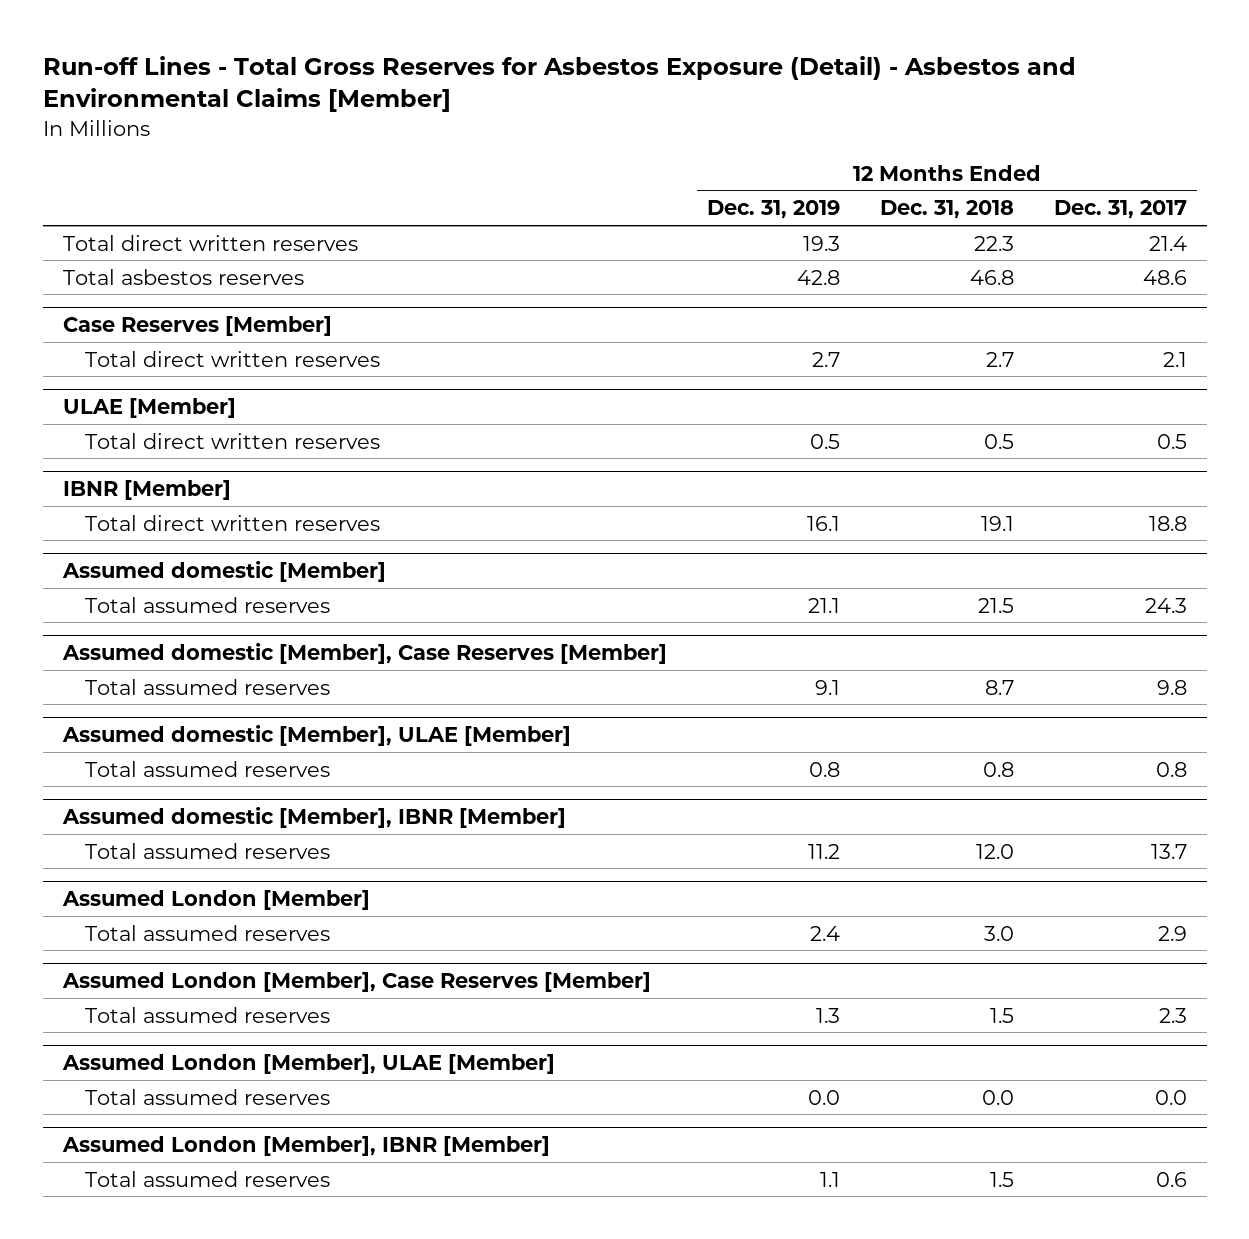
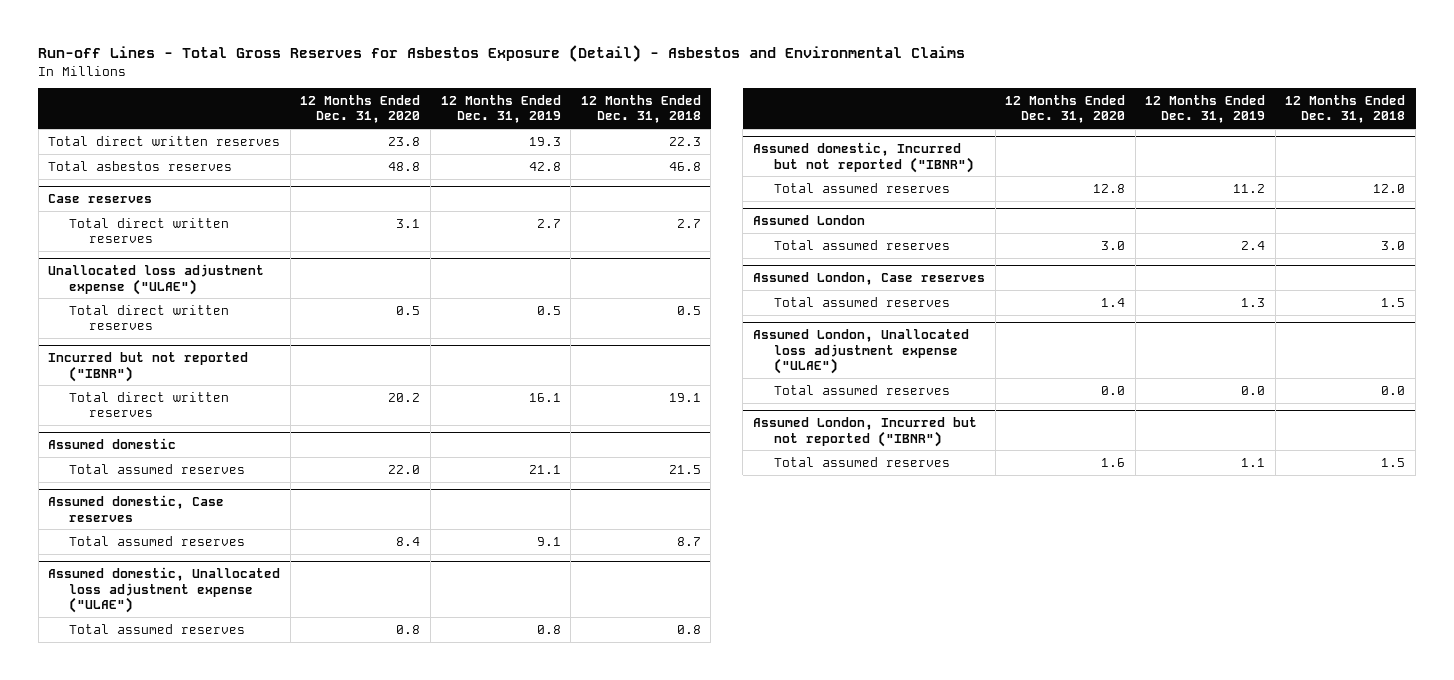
- Run-off Lines - Total Gross Reserves for Asbestos Exposure (Detail) - Asbestos and Environmental Claims [Member]
+ Run-off Lines - Total Gross Reserves for Asbestos Exposure (Detail) - Asbestos and Environmental Claims
- | 12 Months Ended Dec. 31, 2019 | 12 Months Ended Dec. 31, 2018 | 12 Months Ended Dec. 31, 2017
+ | 12 Months Ended Dec. 31, 2020 | 12 Months Ended Dec. 31, 2019 | 12 Months Ended Dec. 31, 2018
- Case Reserves [Member]
+ Case reserves
- ULAE [Member]
+ Unallocated loss adjustment expense ("ULAE")
- IBNR [Member]
+ Incurred but not reported ("IBNR")
- Assumed domestic [Member]
+ Assumed domestic
- Assumed domestic [Member], Case Reserves [Member]
+ Assumed domestic, Case reserves
- Assumed domestic [Member], ULAE [Member]
+ Assumed domestic, Unallocated loss adjustment expense ("ULAE")
- Assumed domestic [Member], IBNR [Member]
+ Assumed domestic, Incurred but not reported ("IBNR")
- Assumed London [Member]
+ Assumed London
- Assumed London [Member], Case Reserves [Member]
+ Assumed London, Case reserves
- Assumed London [Member], ULAE [Member]
+ Assumed London, Unallocated loss adjustment expense ("ULAE")
- Assumed London [Member], IBNR [Member]
+ Assumed London, Incurred but not reported ("IBNR")

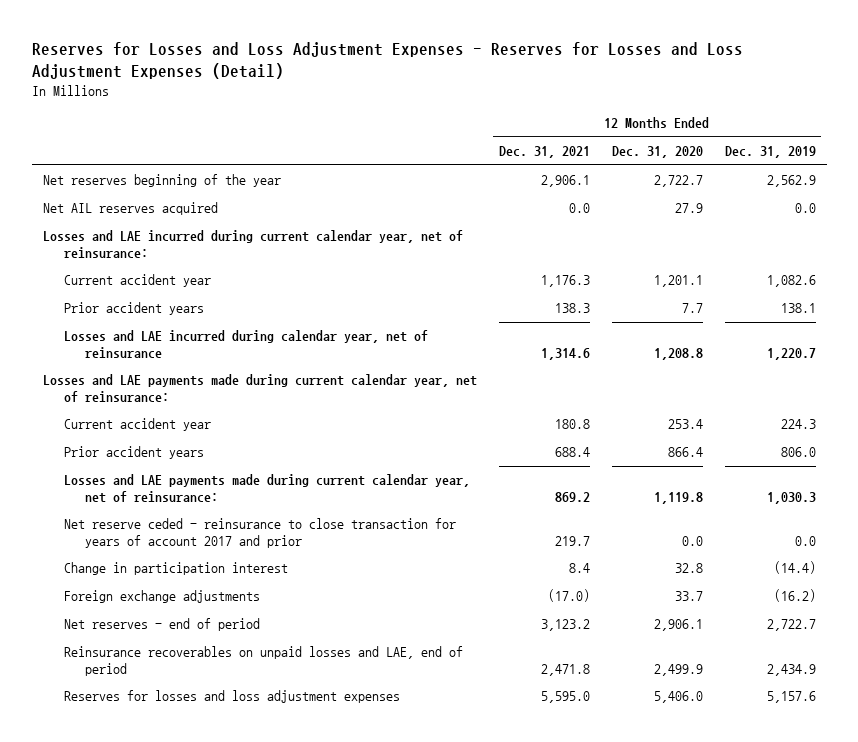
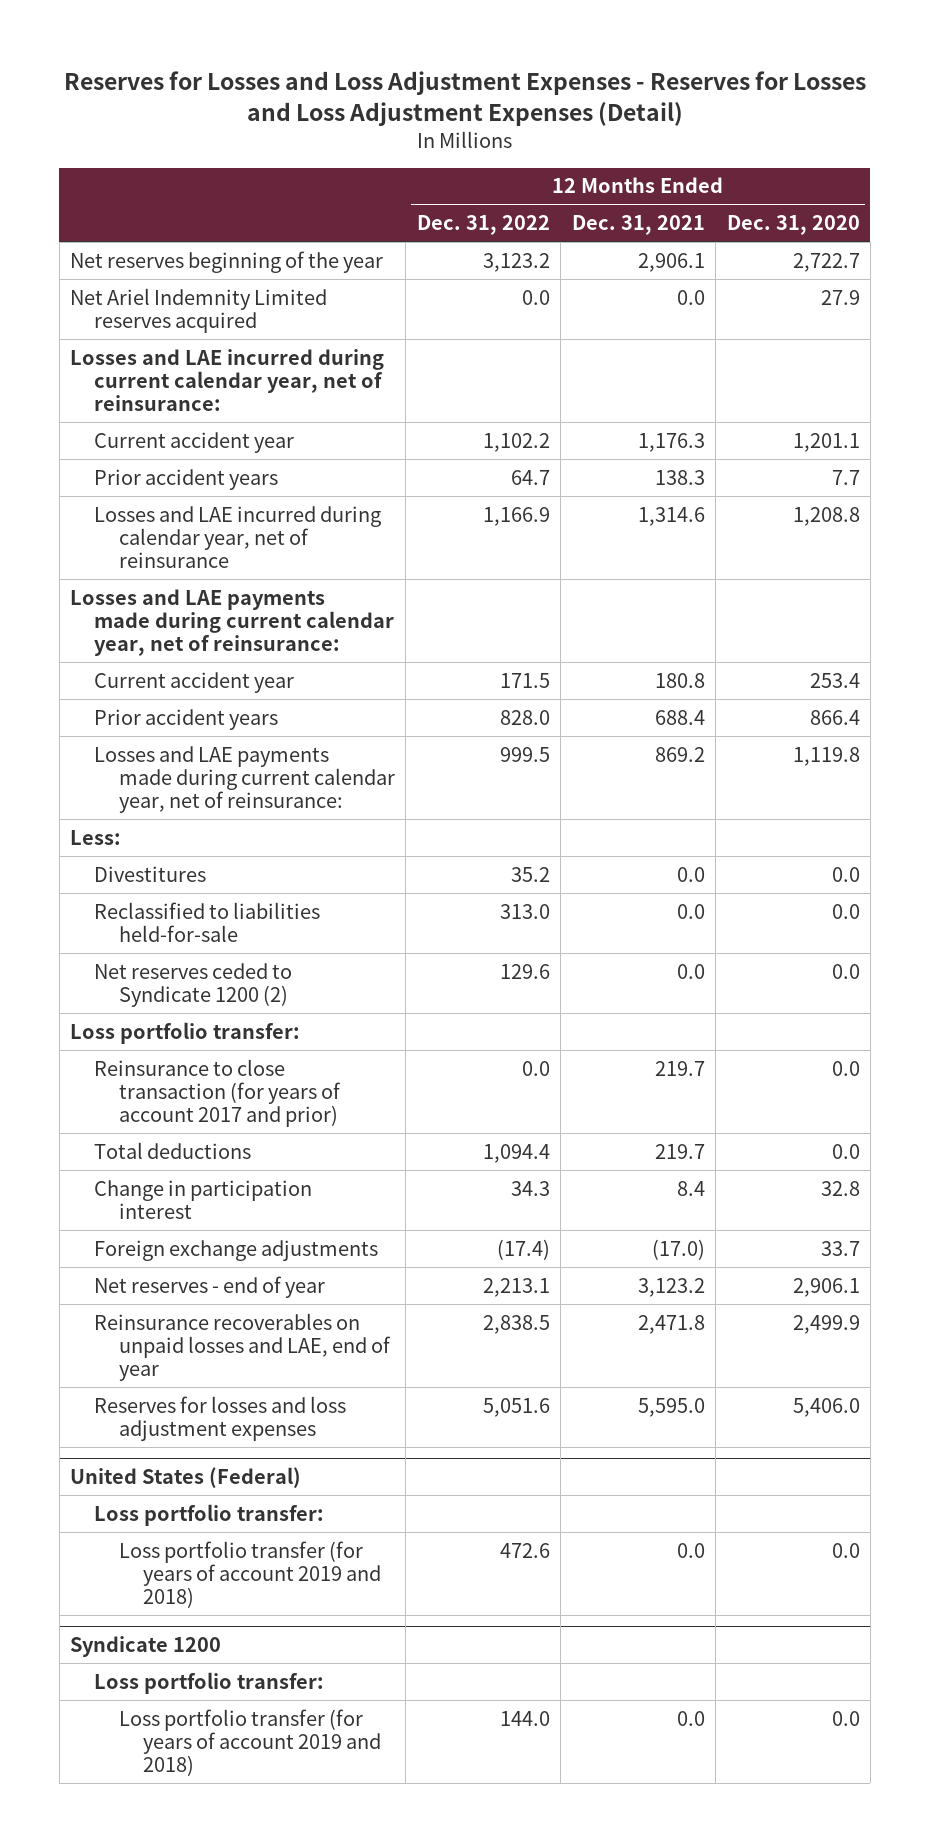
- | 12 Months Ended Dec. 31, 2021 | 12 Months Ended Dec. 31, 2020 | 12 Months Ended Dec. 31, 2019
+ | 12 Months Ended Dec. 31, 2022 | 12 Months Ended Dec. 31, 2021 | 12 Months Ended Dec. 31, 2020
- Net AIL reserves acquired | 0.0 | 27.9 | 0.0
+ Net Ariel Indemnity Limited reserves acquired | 0.0 | 0.0 | 27.9
- Net reserve ceded - reinsurance to close transaction for years of account 2017 and prior | 219.7 | 0.0 | 0.0
+ Less:
+ Divestitures | 35.2 | 0.0 | 0.0
+ Reclassified to liabilities held-for-sale | 313.0 | 0.0 | 0.0
+ Net reserves ceded to Syndicate 1200 (2) | 129.6 | 0.0 | 0.0
+ Loss portfolio transfer:
+ Reinsurance to close transaction (for years of account 2017 and prior) | 0.0 | 219.7 | 0.0
+ Total deductions | 1,094.4 | 219.7 | 0.0
- Net reserves - end of period | 3,123.2 | 2,906.1 | 2,722.7
- Reinsurance recoverables on unpaid losses and LAE, end of period | 2,471.8 | 2,499.9 | 2,434.9
+ Net reserves - end of year | 2,213.1 | 3,123.2 | 2,906.1
+ Reinsurance recoverables on unpaid losses and LAE, end of year | 2,838.5 | 2,471.8 | 2,499.9
+ United States (Federal)
+ Loss portfolio transfer:
+ Loss portfolio transfer (for years of account 2019 and 2018) | 472.6 | 0.0 | 0.0
+ Syndicate 1200
+ Loss portfolio transfer:
+ Loss portfolio transfer (for years of account 2019 and 2018) | 144.0 | 0.0 | 0.0

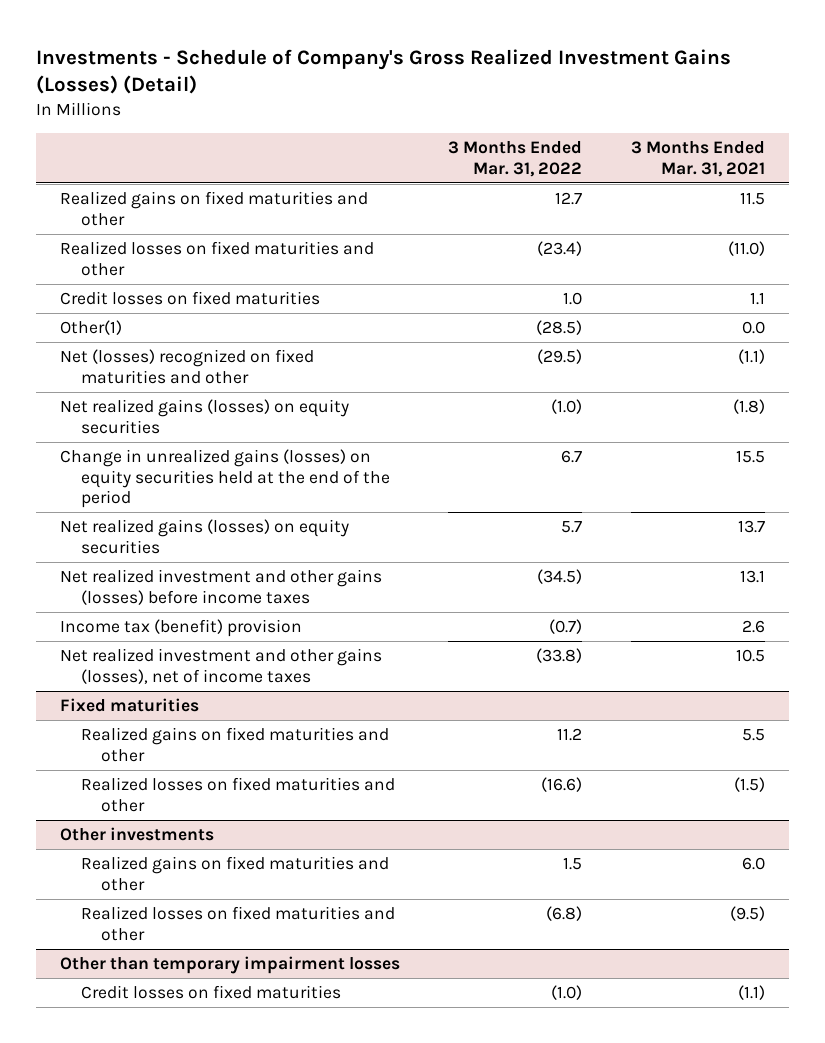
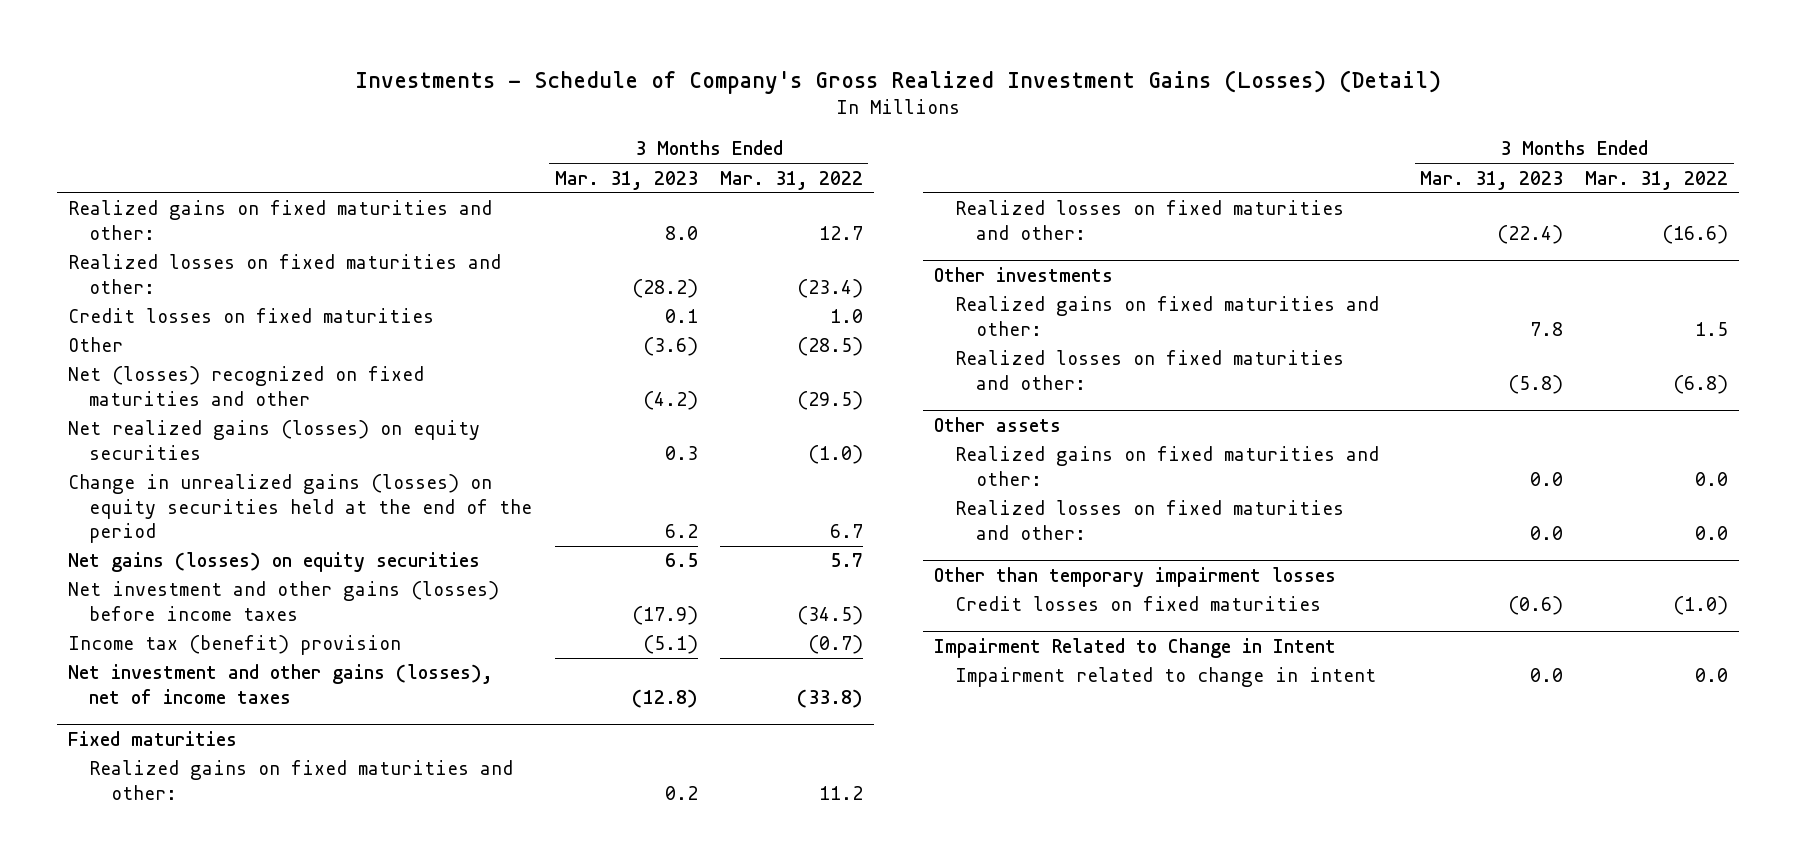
- | 3 Months Ended Mar. 31, 2022 | 3 Months Ended Mar. 31, 2021
+ | 3 Months Ended Mar. 31, 2023 | 3 Months Ended Mar. 31, 2022
- Realized gains on fixed maturities and other | 12.7 | 11.5
- Realized losses on fixed maturities and other | (23.4) | (11.0)
+ Realized gains on fixed maturities and other: | 8.0 | 12.7
+ Realized losses on fixed maturities and other: | (28.2) | (23.4)
- Other(1) | (28.5) | 0.0
+ Other | (3.6) | (28.5)
- Net realized gains (losses) on equity securities | 5.7 | 13.7
- Net realized investment and other gains (losses) before income taxes | (34.5) | 13.1
+ Net gains (losses) on equity securities | 6.5 | 5.7
+ Net investment and other gains (losses) before income taxes | (17.9) | (34.5)
- Net realized investment and other gains (losses), net of income taxes | (33.8) | 10.5
+ Net investment and other gains (losses), net of income taxes | (12.8) | (33.8)
@ Fixed maturities
- Realized gains on fixed maturities and other | 11.2 | 5.5
- Realized losses on fixed maturities and other | (16.6) | (1.5)
+ Realized gains on fixed maturities and other: | 0.2 | 11.2
+ Realized losses on fixed maturities and other: | (22.4) | (16.6)
@ Other investments
- Realized gains on fixed maturities and other | 1.5 | 6.0
- Realized losses on fixed maturities and other | (6.8) | (9.5)
+ Realized gains on fixed maturities and other: | 7.8 | 1.5
+ Realized losses on fixed maturities and other: | (5.8) | (6.8)
+ Other assets
+ Realized gains on fixed maturities and other: | 0.0 | 0.0
+ Realized losses on fixed maturities and other: | 0.0 | 0.0
+ Impairment Related to Change in Intent
+ Impairment related to change in intent | 0.0 | 0.0

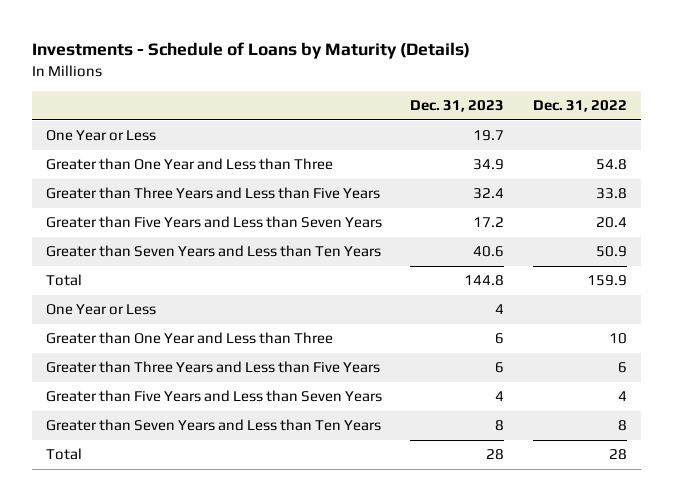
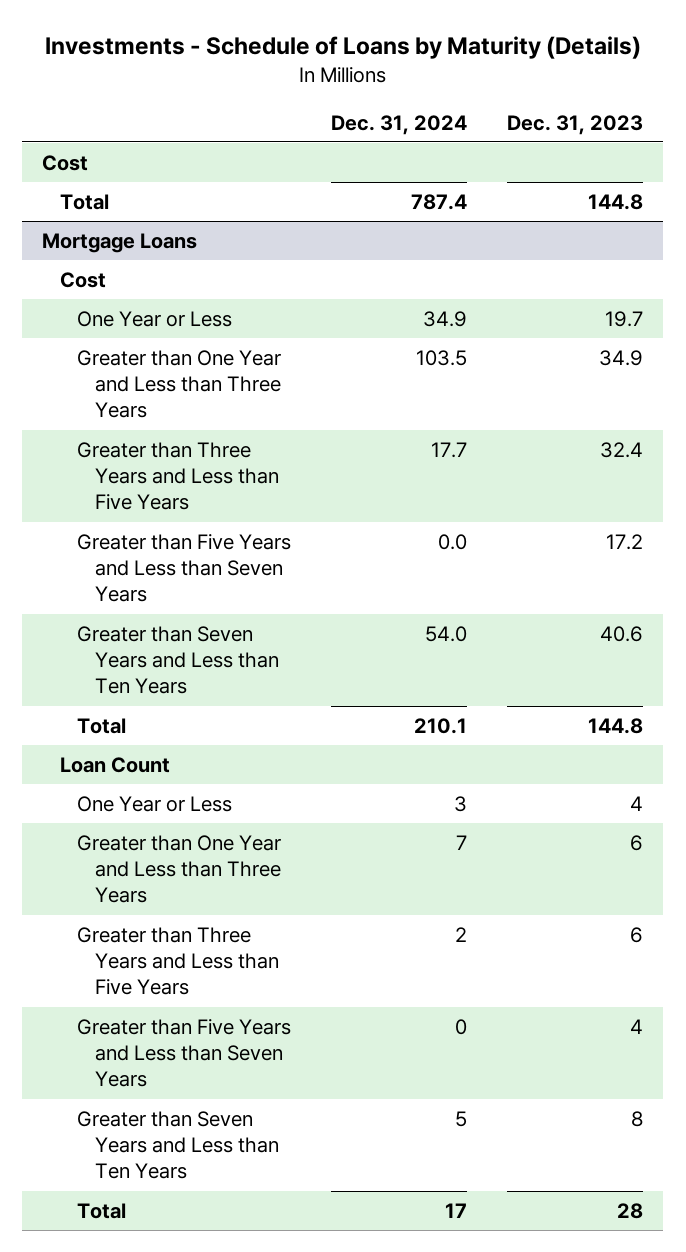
- | Dec. 31, 2023 | Dec. 31, 2022
+ | Dec. 31, 2024 | Dec. 31, 2023
+ Cost
+ Total | 787.4 | 144.8
+ Mortgage Loans
+ Cost
- Greater than One Year and Less than Three | 34.9 | 54.8
+ Greater than One Year and Less than Three Years | 103.5 | 34.9
+ Loan Count
- Greater than One Year and Less than Three | 6 | 10
+ Greater than One Year and Less than Three Years | 7 | 6

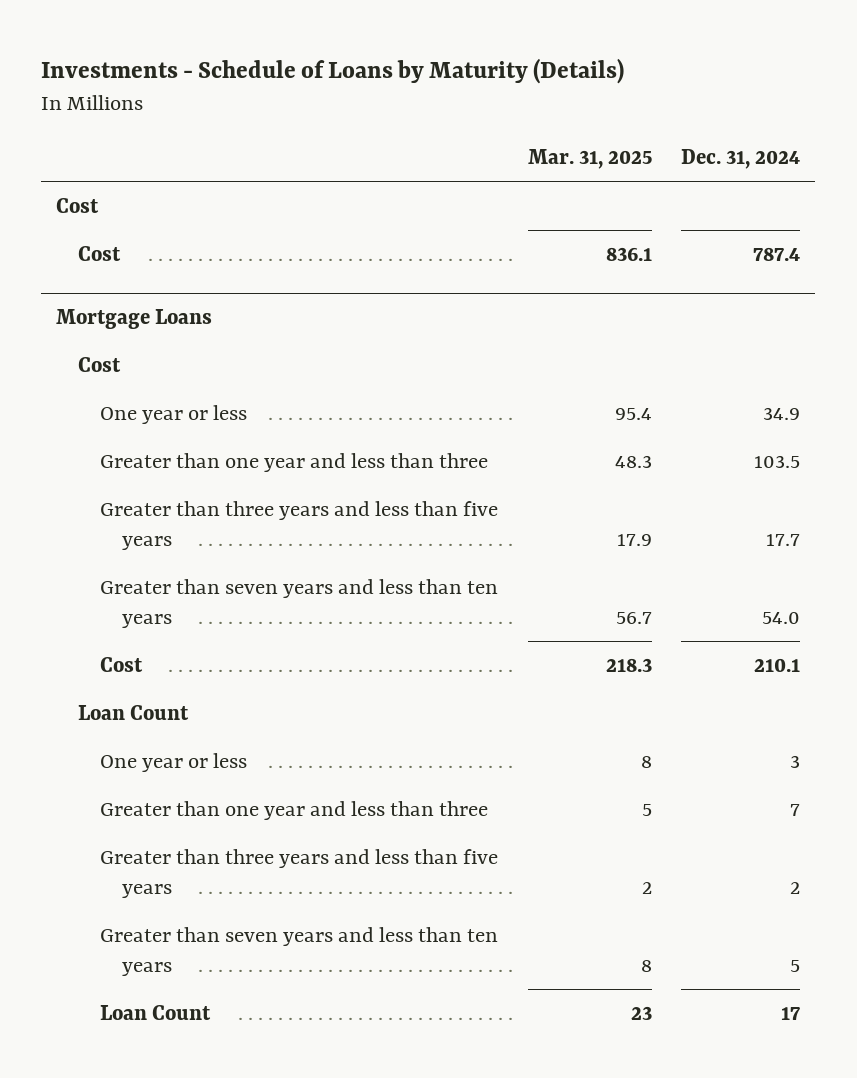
- | Dec. 31, 2024 | Dec. 31, 2023
+ | Mar. 31, 2025 | Dec. 31, 2024
- Total | 787.4 | 144.8
+ Cost | 836.1 | 787.4
@ Mortgage Loans
- One Year or Less | 34.9 | 19.7
- Greater than One Year and Less than Three Years | 103.5 | 34.9
- Greater than Three Years and Less than Five Years | 17.7 | 32.4
- Greater than Five Years and Less than Seven Years | 0.0 | 17.2
- Greater than Seven Years and Less than Ten Years | 54.0 | 40.6
- Total | 210.1 | 144.8
+ One year or less | 95.4 | 34.9
+ Greater than one year and less than three | 48.3 | 103.5
+ Greater than three years and less than five years | 17.9 | 17.7
+ Greater than seven years and less than ten years | 56.7 | 54.0
+ Cost | 218.3 | 210.1
- One Year or Less | 3 | 4
- Greater than One Year and Less than Three Years | 7 | 6
- Greater than Three Years and Less than Five Years | 2 | 6
- Greater than Five Years and Less than Seven Years | 0 | 4
- Greater than Seven Years and Less than Ten Years | 5 | 8
- Total | 17 | 28
+ One year or less | 8 | 3
+ Greater than one year and less than three | 5 | 7
+ Greater than three years and less than five years | 2 | 2
+ Greater than seven years and less than ten years | 8 | 5
+ Loan Count | 23 | 17

